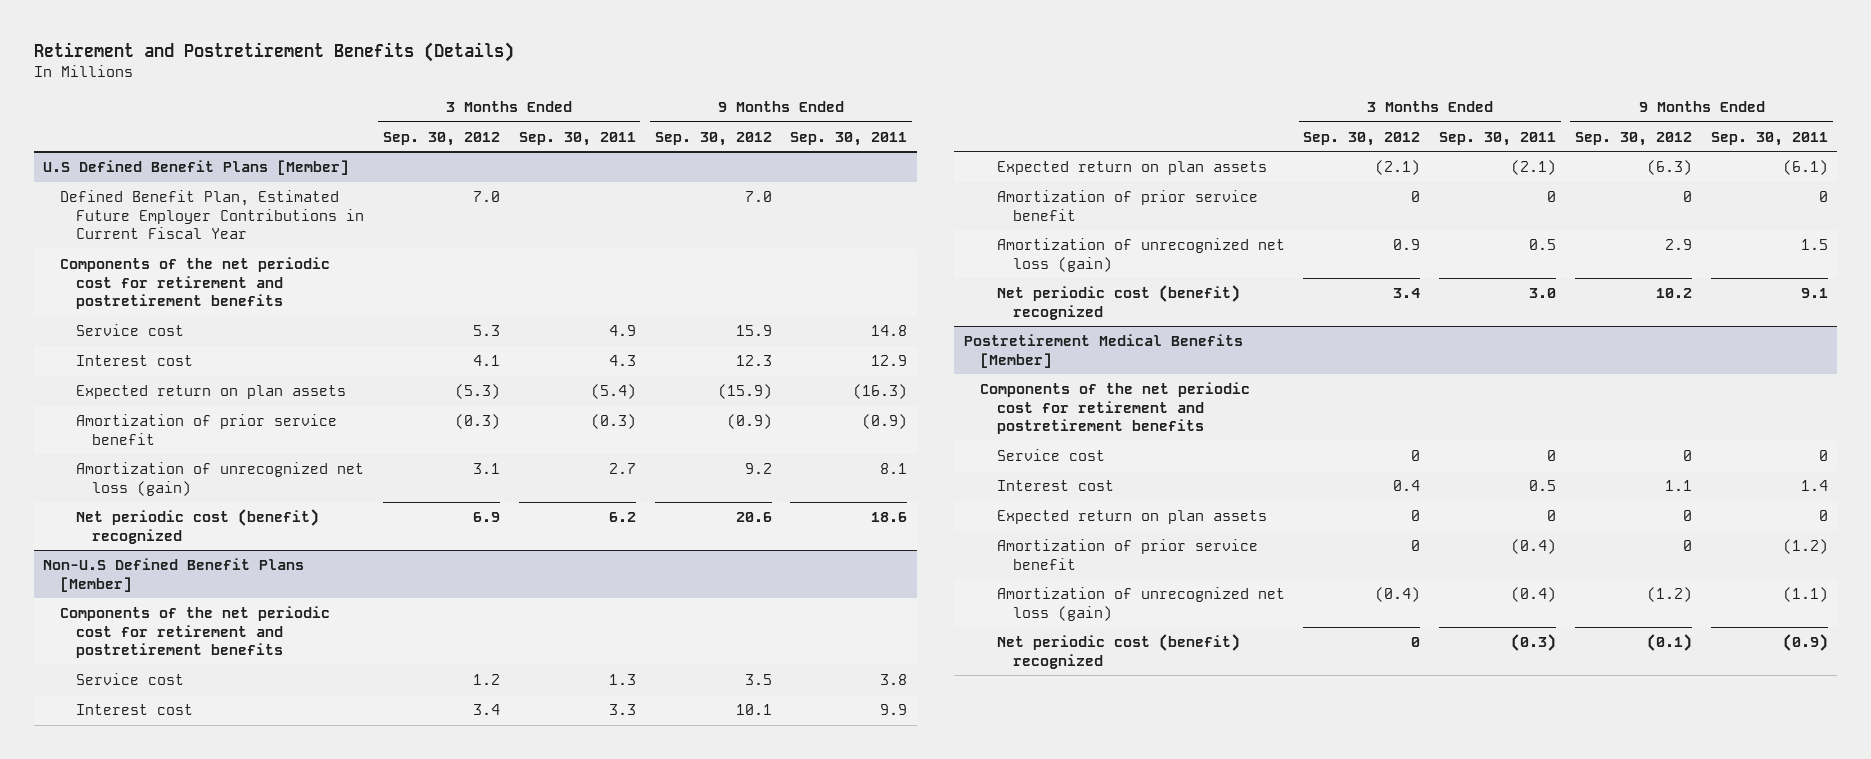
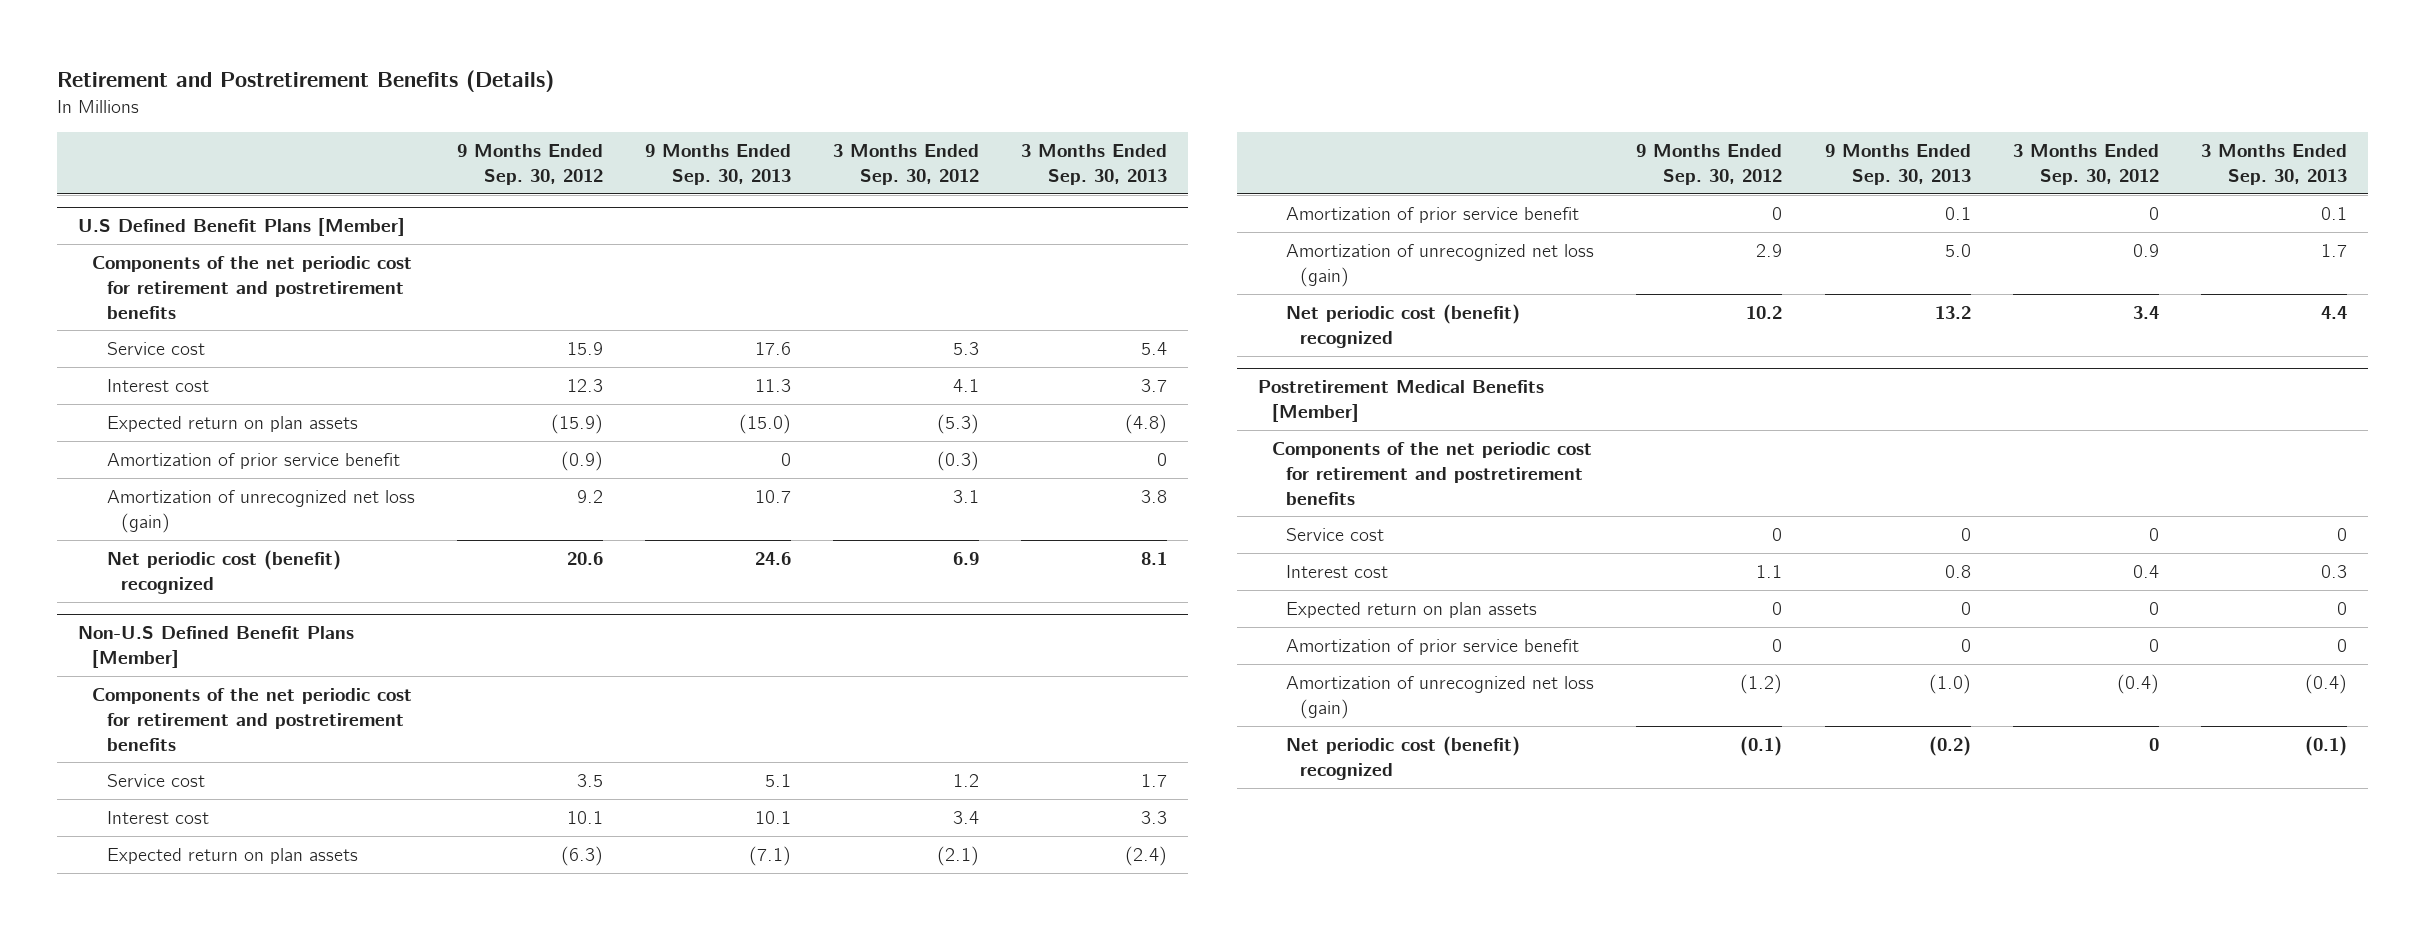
- | 3 Months Ended Sep. 30, 2012 | 3 Months Ended Sep. 30, 2011 | 9 Months Ended Sep. 30, 2012 | 9 Months Ended Sep. 30, 2011
+ | 9 Months Ended Sep. 30, 2012 | 9 Months Ended Sep. 30, 2013 | 3 Months Ended Sep. 30, 2012 | 3 Months Ended Sep. 30, 2013
@ U.S Defined Benefit Plans [Member]
- Defined Benefit Plan, Estimated Future Employer Contributions in Current Fiscal Year | 7.0 | | 7.0 |

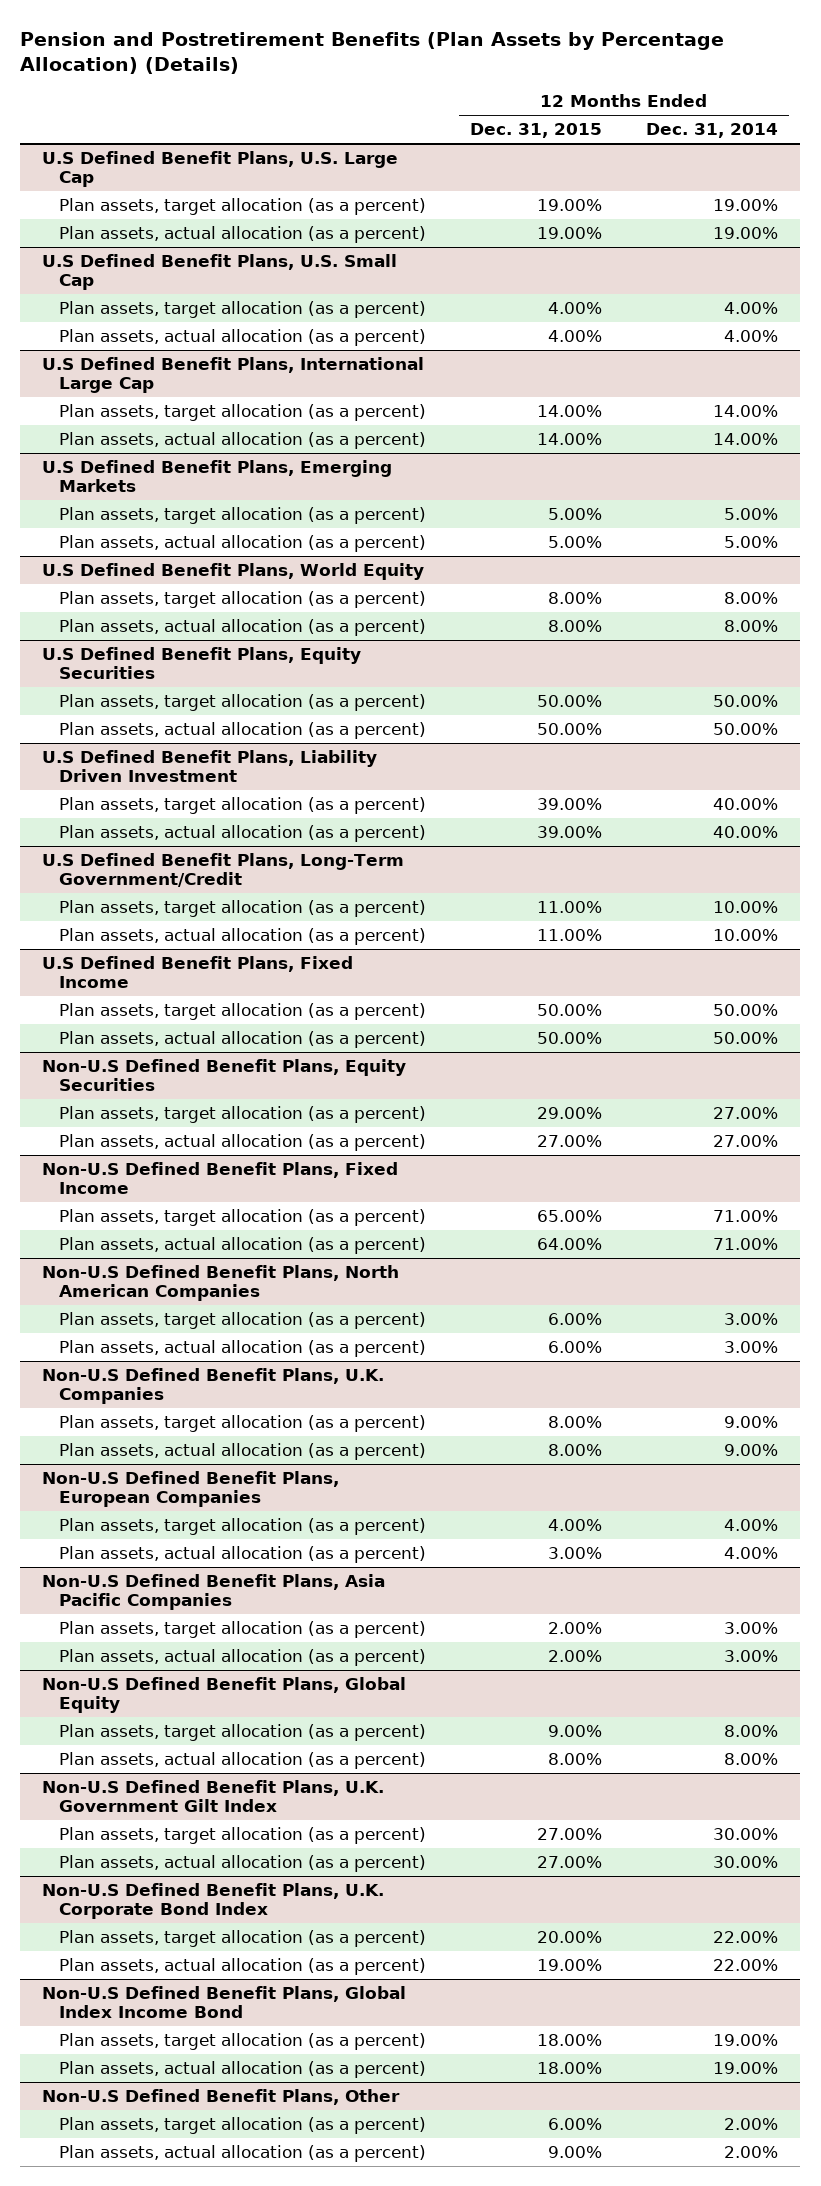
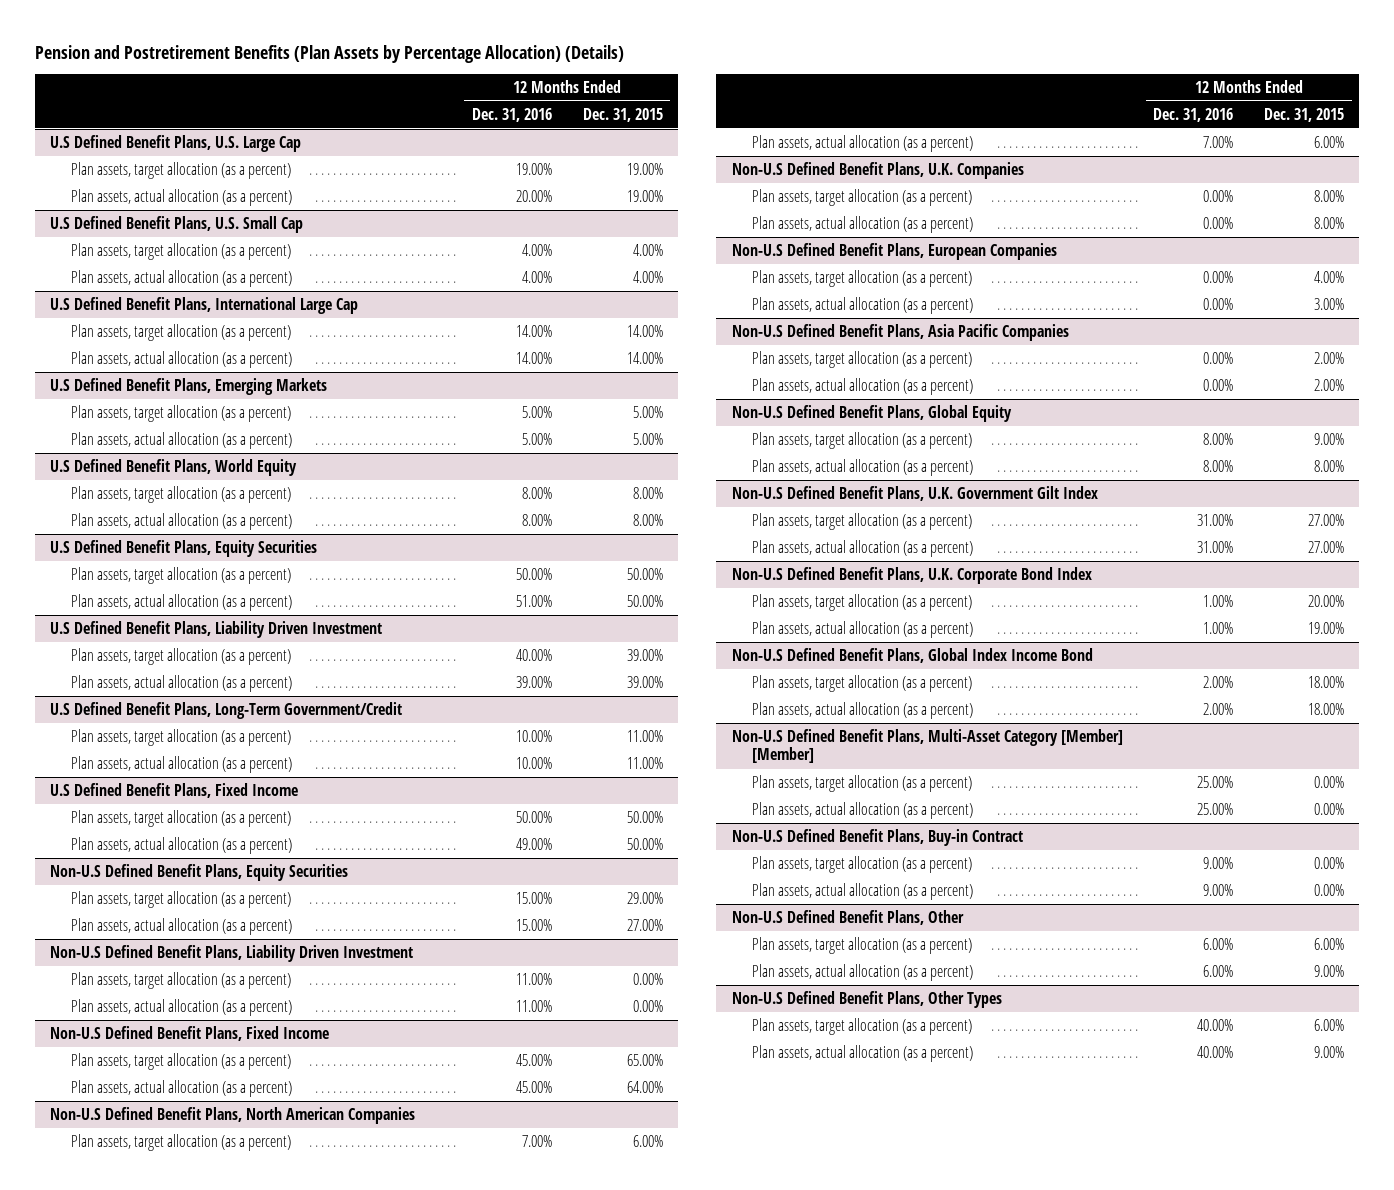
- | 12 Months Ended Dec. 31, 2015 | 12 Months Ended Dec. 31, 2014
+ | 12 Months Ended Dec. 31, 2016 | 12 Months Ended Dec. 31, 2015
+ Non-U.S Defined Benefit Plans, Liability Driven Investment
+ Plan assets, target allocation (as a percent) | 11.00% | 0.00%
+ Plan assets, actual allocation (as a percent) | 11.00% | 0.00%
+ Non-U.S Defined Benefit Plans, Multi-Asset Category [Member] [Member]
+ Plan assets, target allocation (as a percent) | 25.00% | 0.00%
+ Plan assets, actual allocation (as a percent) | 25.00% | 0.00%
+ Non-U.S Defined Benefit Plans, Buy-in Contract
+ Plan assets, target allocation (as a percent) | 9.00% | 0.00%
+ Plan assets, actual allocation (as a percent) | 9.00% | 0.00%
+ Non-U.S Defined Benefit Plans, Other Types
+ Plan assets, target allocation (as a percent) | 40.00% | 6.00%
+ Plan assets, actual allocation (as a percent) | 40.00% | 9.00%

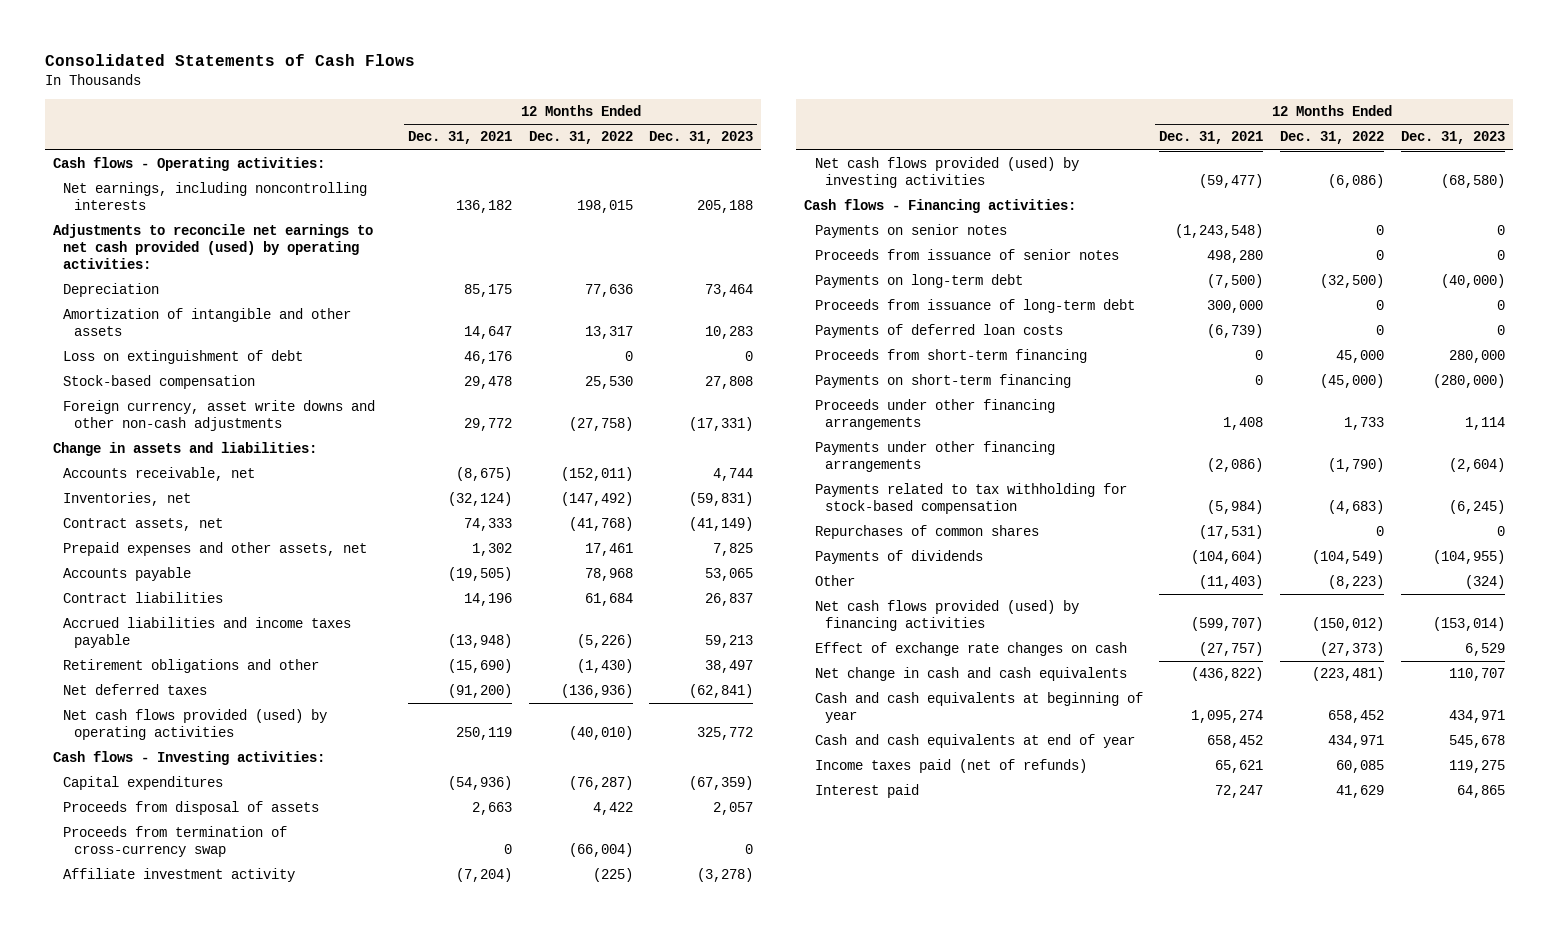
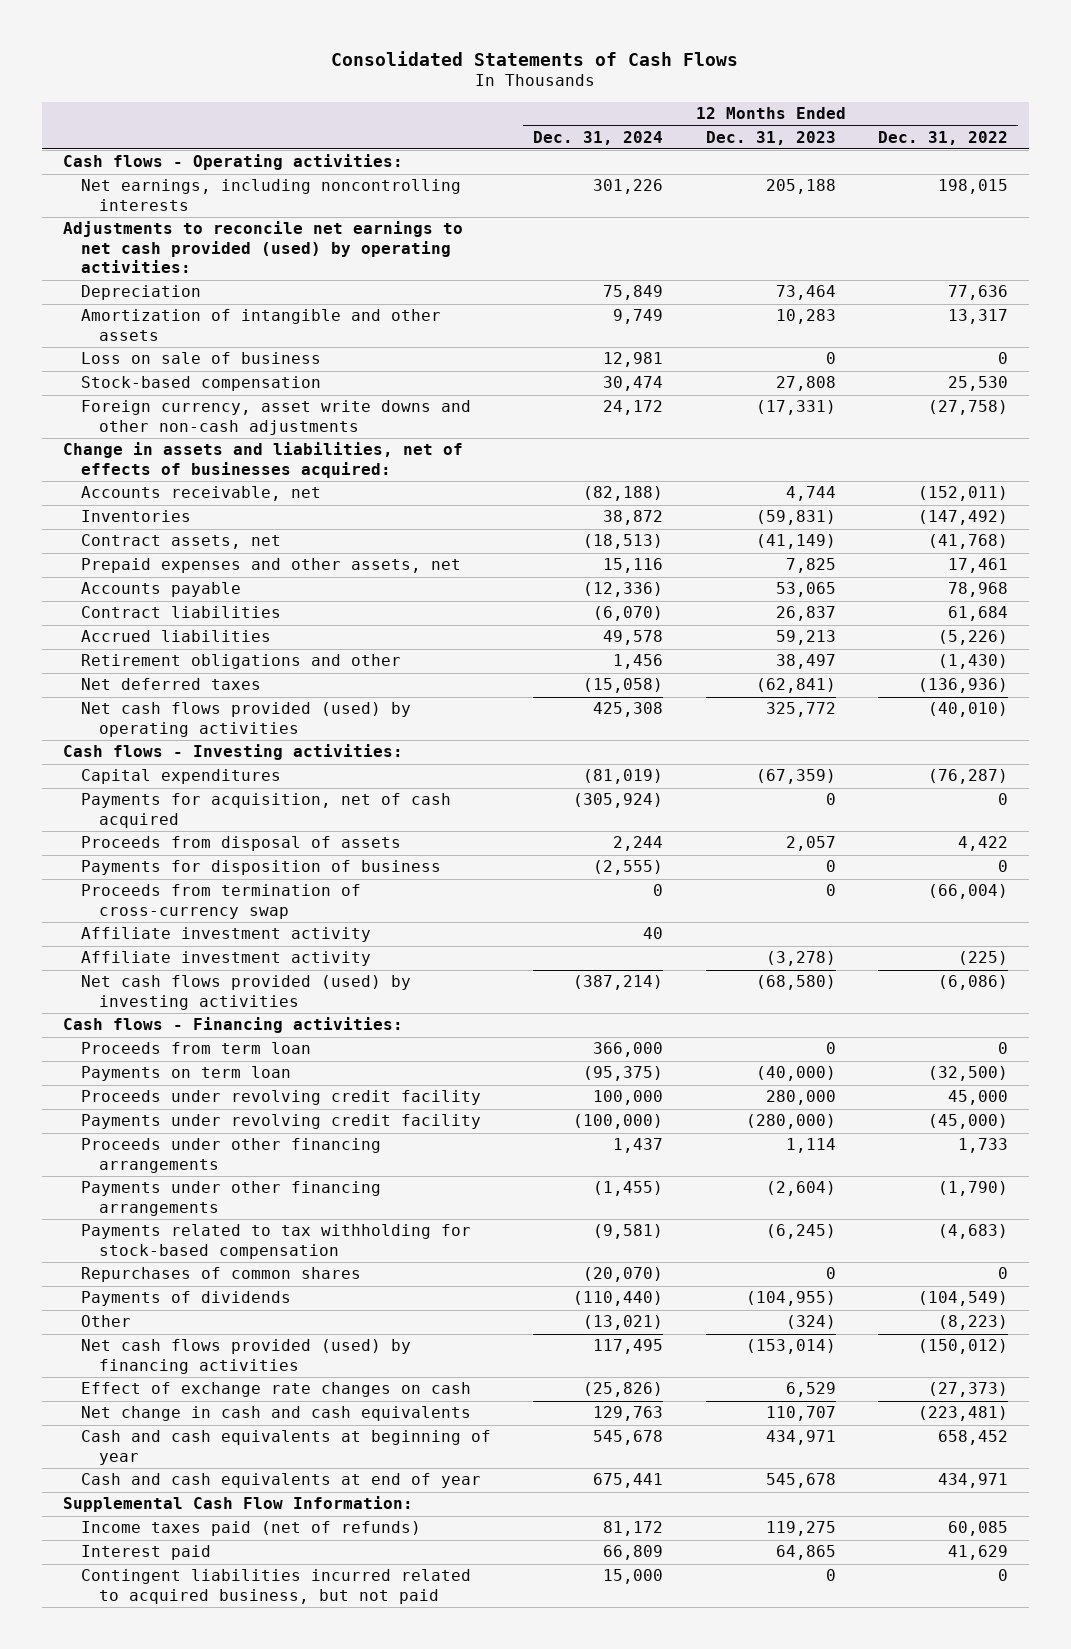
- | 12 Months Ended Dec. 31, 2021 | 12 Months Ended Dec. 31, 2022 | 12 Months Ended Dec. 31, 2023
+ | 12 Months Ended Dec. 31, 2024 | 12 Months Ended Dec. 31, 2023 | 12 Months Ended Dec. 31, 2022
- Loss on extinguishment of debt | 46,176 | 0 | 0
+ Loss on sale of business | 12,981 | 0 | 0
- Change in assets and liabilities:
+ Change in assets and liabilities, net of effects of businesses acquired:
- Inventories, net | (32,124) | (147,492) | (59,831)
+ Inventories | 38,872 | (59,831) | (147,492)
- Accrued liabilities and income taxes payable | (13,948) | (5,226) | 59,213
+ Accrued liabilities | 49,578 | 59,213 | (5,226)
+ Payments for acquisition, net of cash acquired | (305,924) | 0 | 0
+ Payments for disposition of business | (2,555) | 0 | 0
+ Affiliate investment activity | 40 | |
- Payments on senior notes | (1,243,548) | 0 | 0
- Proceeds from issuance of senior notes | 498,280 | 0 | 0
- Payments on long-term debt | (7,500) | (32,500) | (40,000)
- Proceeds from issuance of long-term debt | 300,000 | 0 | 0
- Payments of deferred loan costs | (6,739) | 0 | 0
- Proceeds from short-term financing | 0 | 45,000 | 280,000
- Payments on short-term financing | 0 | (45,000) | (280,000)
+ Proceeds from term loan | 366,000 | 0 | 0
+ Payments on term loan | (95,375) | (40,000) | (32,500)
+ Proceeds under revolving credit facility | 100,000 | 280,000 | 45,000
+ Payments under revolving credit facility | (100,000) | (280,000) | (45,000)
+ Supplemental Cash Flow Information:
+ Contingent liabilities incurred related to acquired business, but not paid | 15,000 | 0 | 0

